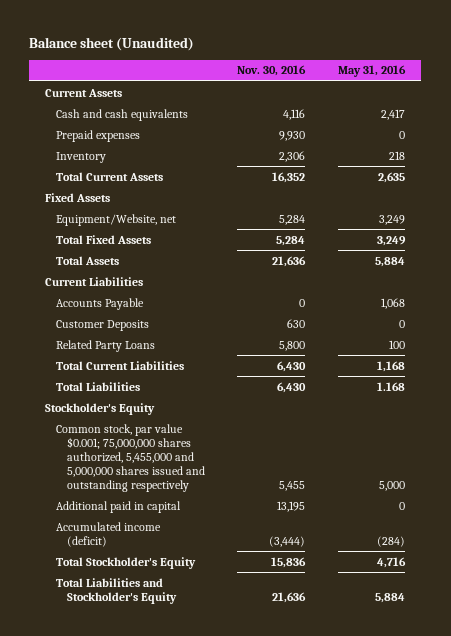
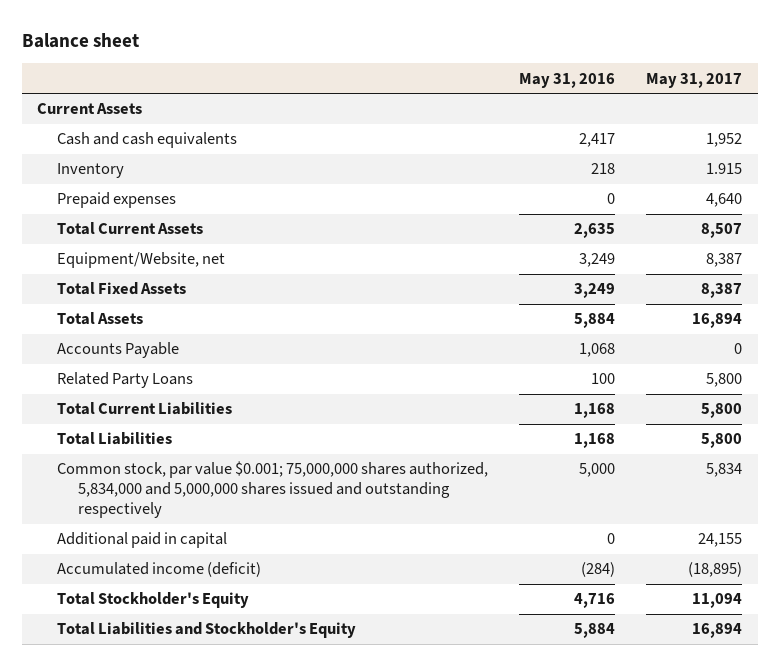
- Balance sheet (Unaudited)
+ Balance sheet
- | Nov. 30, 2016 | May 31, 2016
+ | May 31, 2016 | May 31, 2017
moved down: Prepaid expenses | 0 | 4,640
- Fixed Assets
- Current Liabilities
- Customer Deposits | 630 | 0
- Total Liabilities | 6,430 | 1.168
- Stockholder's Equity
- Common stock, par value $0.001; 75,000,000 shares authorized, 5,455,000 and 5,000,000 shares issued and outstanding respectively | 5,455 | 5,000
+ Total Liabilities | 1,168 | 5,800
+ Common stock, par value $0.001; 75,000,000 shares authorized, 5,834,000 and 5,000,000 shares issued and outstanding respectively | 5,000 | 5,834

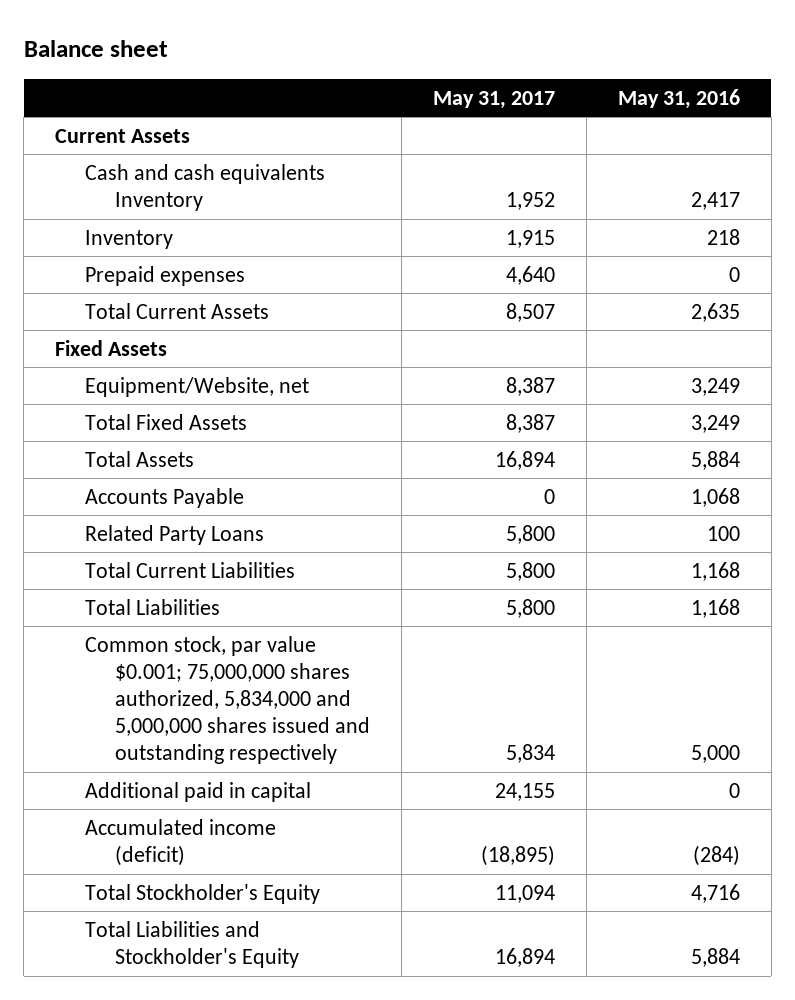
- | May 31, 2016 | May 31, 2017
+ | May 31, 2017 | May 31, 2016
- Cash and cash equivalents | 2,417 | 1,952
- Inventory | 218 | 1.915
+ Cash and cash equivalents Inventory | 1,952 | 2,417
+ Inventory | 1,915 | 218
+ Fixed Assets

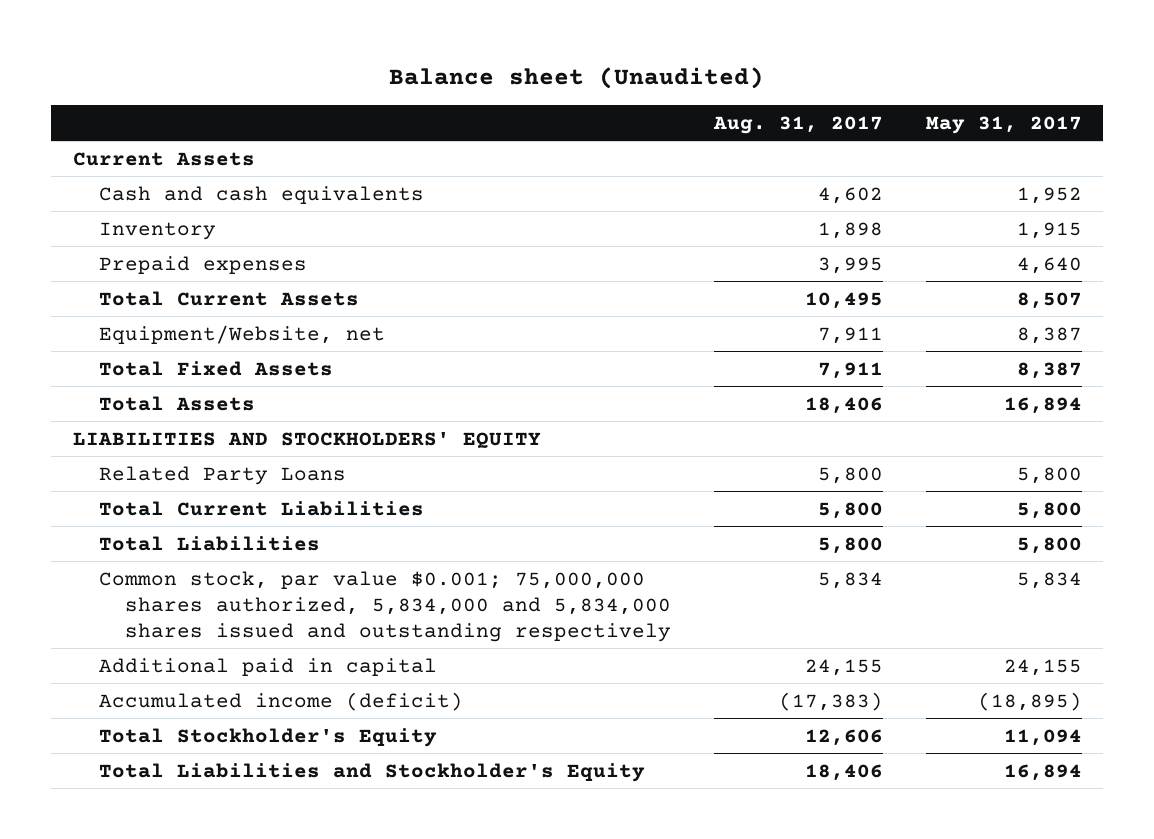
- Balance sheet
+ Balance sheet (Unaudited)
- | May 31, 2017 | May 31, 2016
+ | Aug. 31, 2017 | May 31, 2017
- Cash and cash equivalents Inventory | 1,952 | 2,417
+ Cash and cash equivalents | 4,602 | 1,952
- Fixed Assets
- Accounts Payable | 0 | 1,068
+ LIABILITIES AND STOCKHOLDERS' EQUITY
- Common stock, par value $0.001; 75,000,000 shares authorized, 5,834,000 and 5,000,000 shares issued and outstanding respectively | 5,834 | 5,000
+ Common stock, par value $0.001; 75,000,000 shares authorized, 5,834,000 and 5,834,000 shares issued and outstanding respectively | 5,834 | 5,834

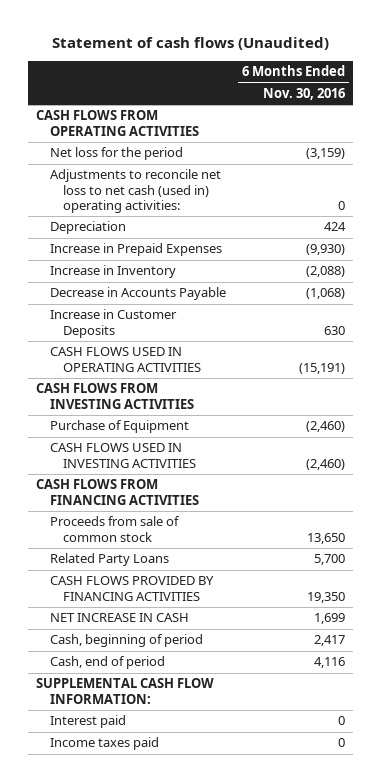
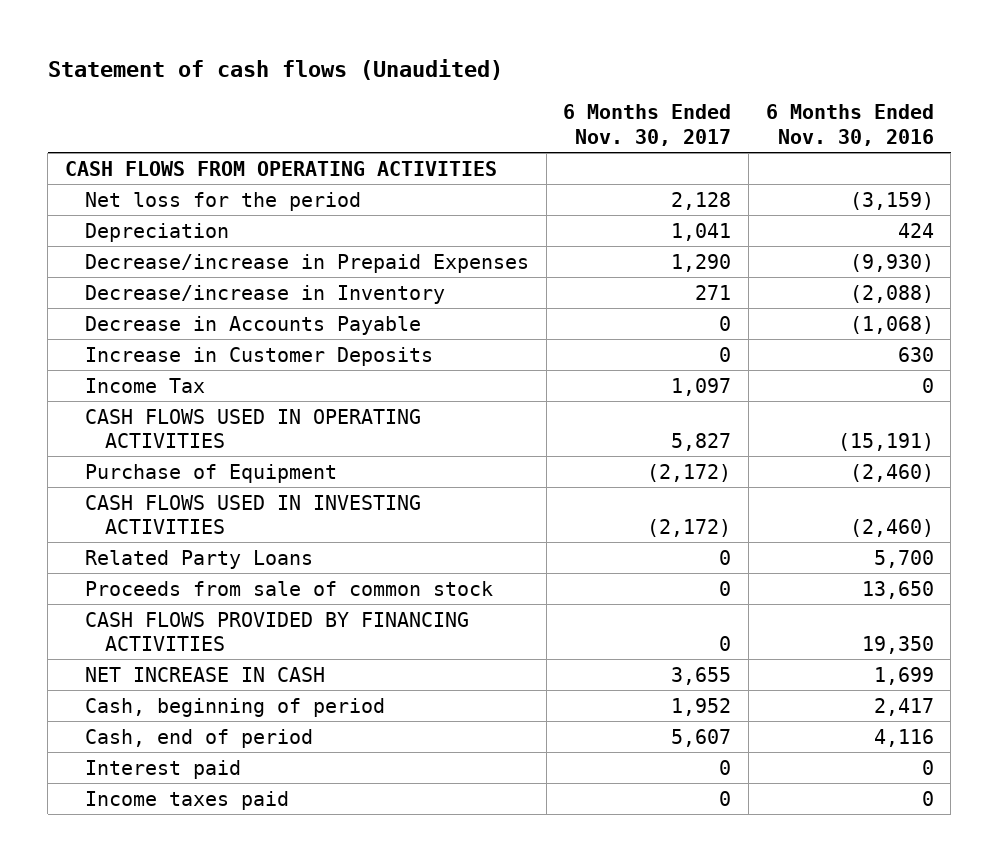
- | 6 Months Ended Nov. 30, 2016
+ | 6 Months Ended Nov. 30, 2017 | 6 Months Ended Nov. 30, 2016
- Adjustments to reconcile net loss to net cash (used in) operating activities: | 0
- Increase in Prepaid Expenses | (9,930)
- Increase in Inventory | (2,088)
+ Decrease/increase in Prepaid Expenses | 1,290 | (9,930)
+ Decrease/increase in Inventory | 271 | (2,088)
+ Income Tax | 1,097 | 0
- CASH FLOWS FROM INVESTING ACTIVITIES
- CASH FLOWS FROM FINANCING ACTIVITIES
moved down: Proceeds from sale of common stock | 0 | 13,650
- SUPPLEMENTAL CASH FLOW INFORMATION:

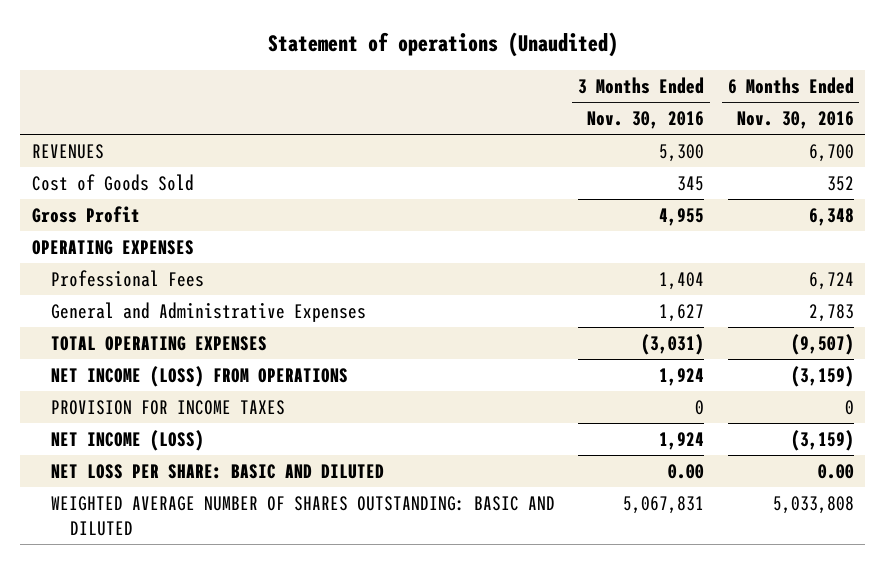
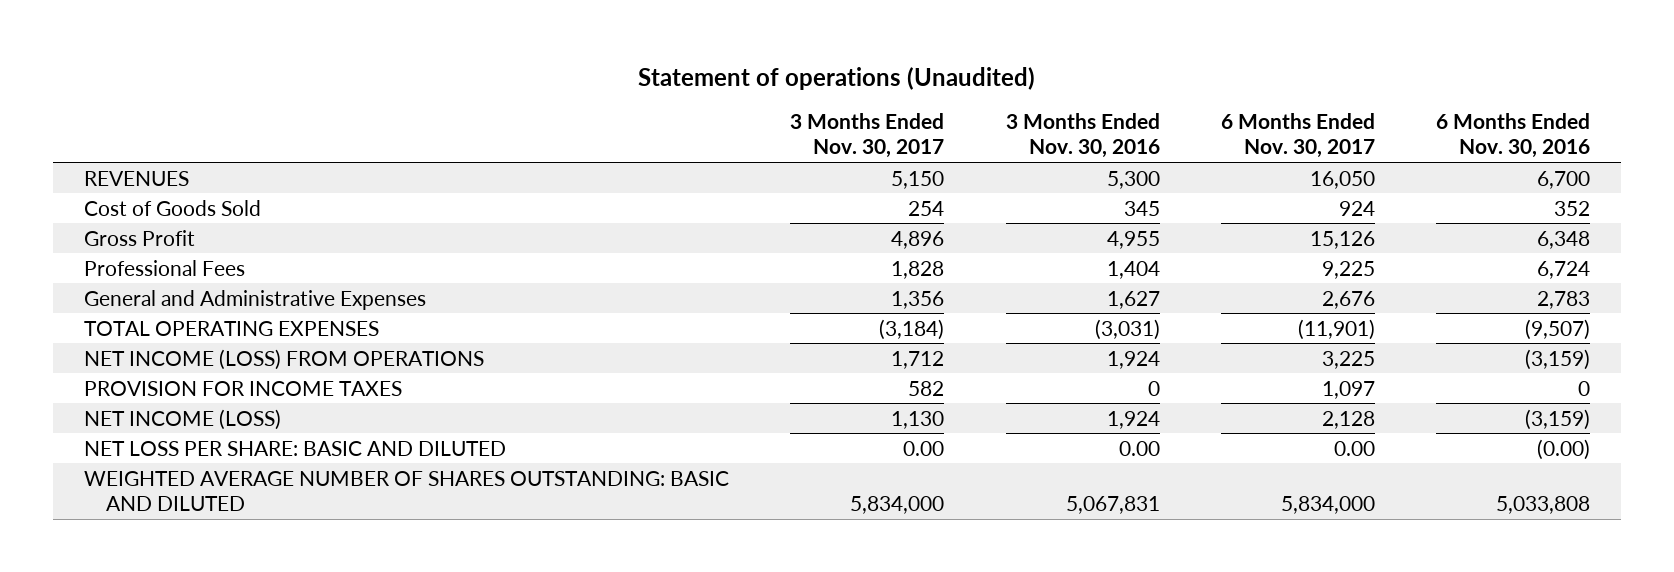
- | 3 Months Ended Nov. 30, 2016 | 6 Months Ended Nov. 30, 2016
+ | 3 Months Ended Nov. 30, 2017 | 3 Months Ended Nov. 30, 2016 | 6 Months Ended Nov. 30, 2017 | 6 Months Ended Nov. 30, 2016
- OPERATING EXPENSES
- NET LOSS PER SHARE: BASIC AND DILUTED | 0.00 | 0.00
+ NET LOSS PER SHARE: BASIC AND DILUTED | 0.00 | 0.00 | 0.00 | (0.00)

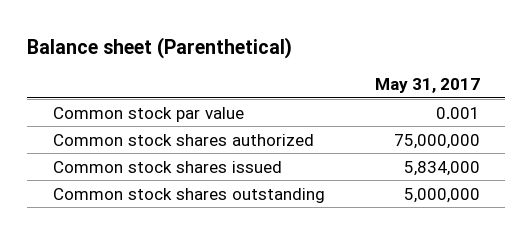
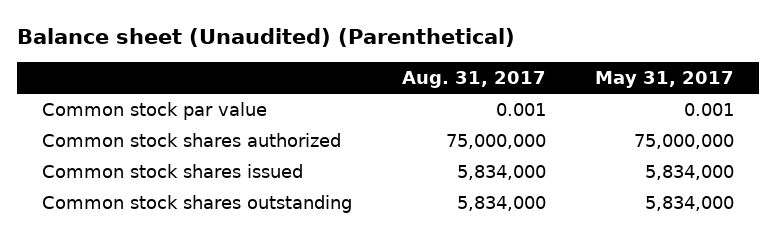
- Balance sheet (Parenthetical)
+ Balance sheet (Unaudited) (Parenthetical)
- | May 31, 2017
+ | Aug. 31, 2017 | May 31, 2017
- Common stock shares outstanding | 5,000,000
+ Common stock shares outstanding | 5,834,000 | 5,834,000

